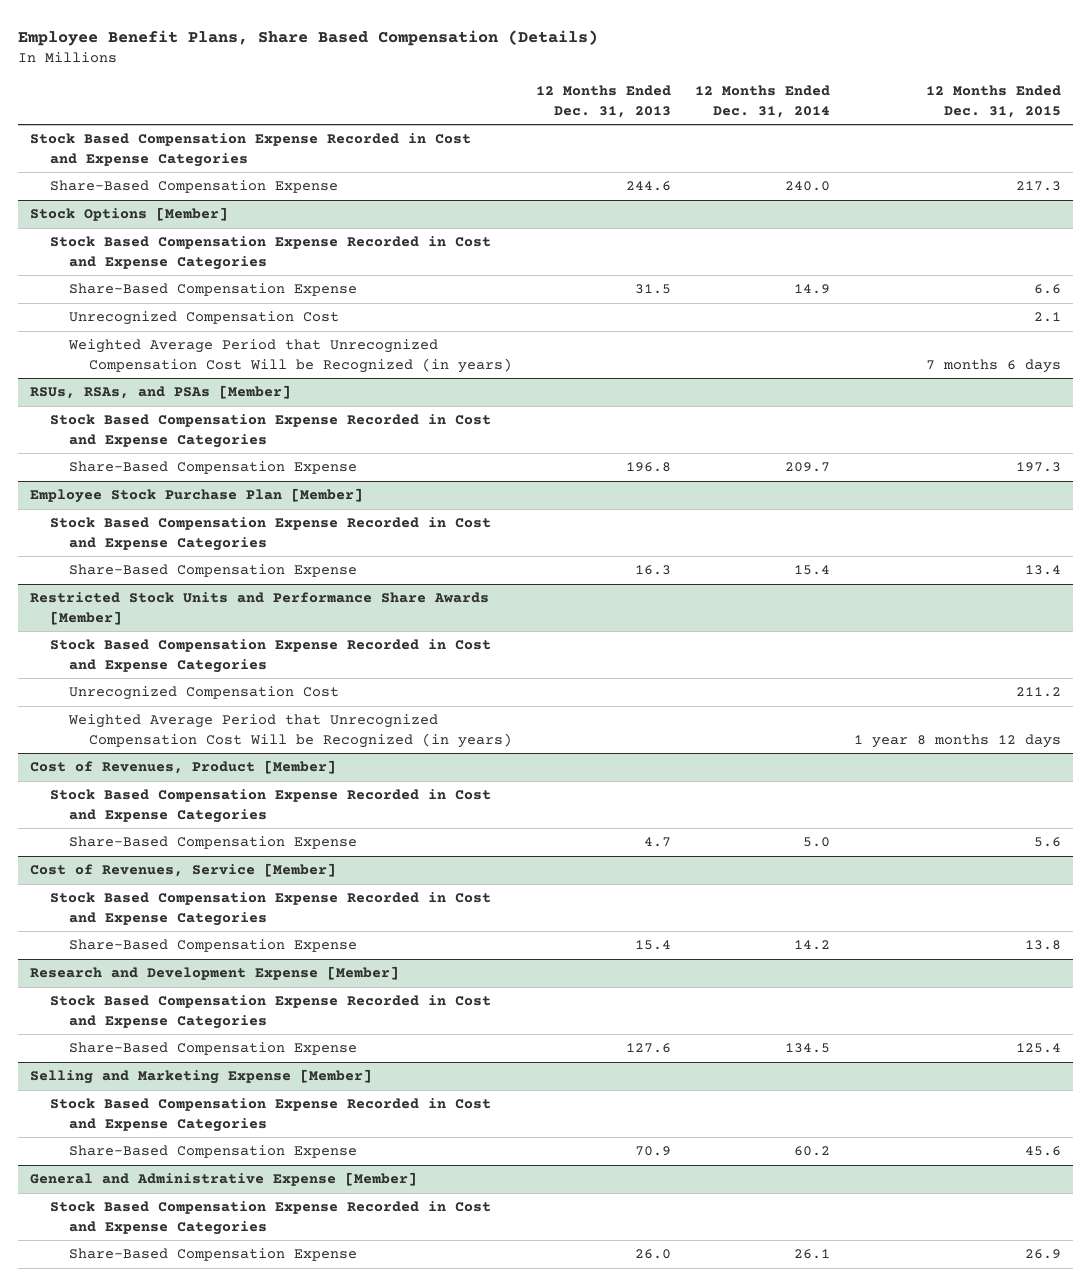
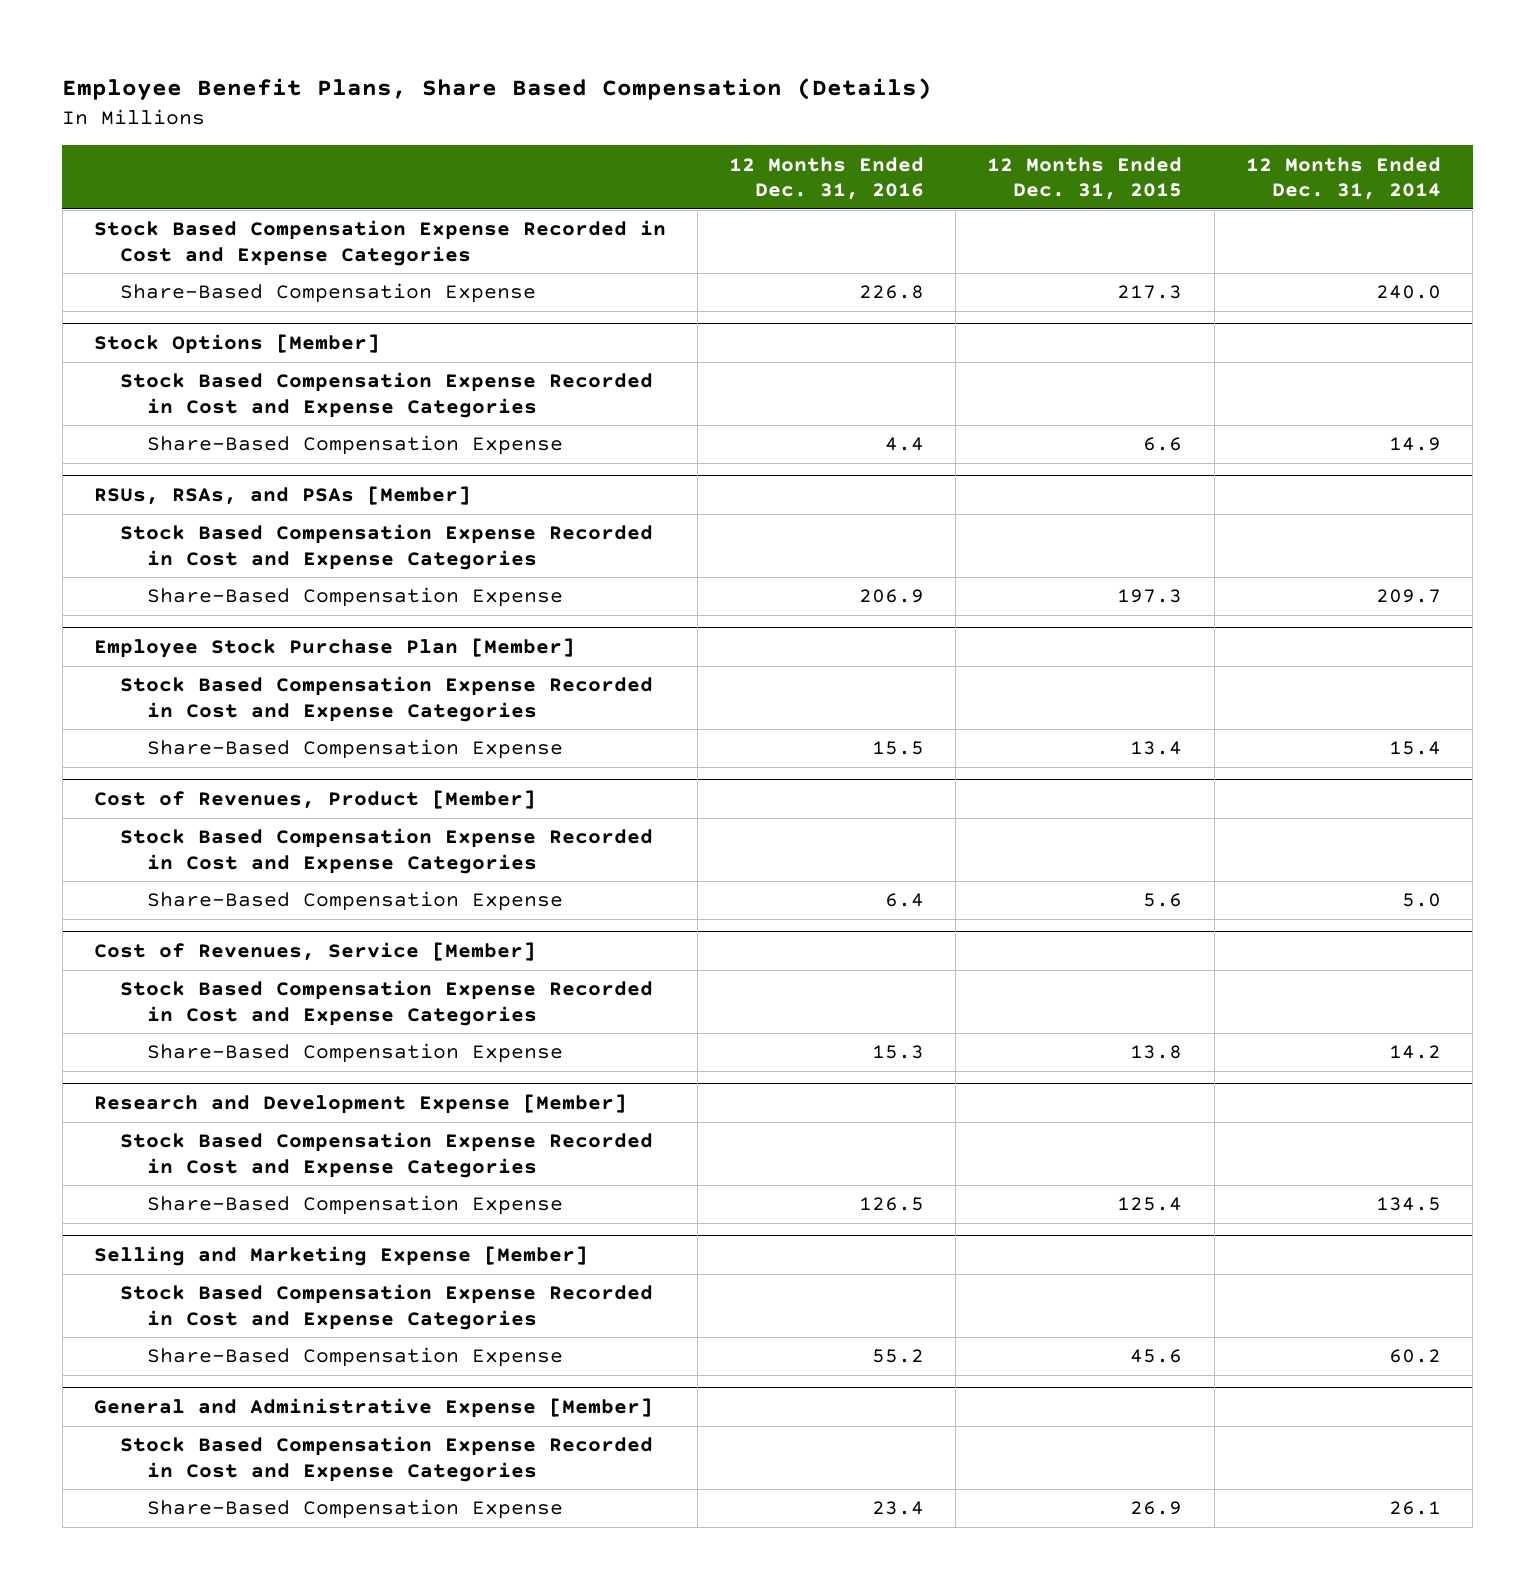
- | 12 Months Ended Dec. 31, 2013 | 12 Months Ended Dec. 31, 2014 | 12 Months Ended Dec. 31, 2015
+ | 12 Months Ended Dec. 31, 2016 | 12 Months Ended Dec. 31, 2015 | 12 Months Ended Dec. 31, 2014
@ Stock Options [Member]
- Unrecognized Compensation Cost | | | 2.1
- Weighted Average Period that Unrecognized Compensation Cost Will be Recognized (in years) | | | 7 months 6 days
- Restricted Stock Units and Performance Share Awards [Member]
- Stock Based Compensation Expense Recorded in Cost and Expense Categories
- Unrecognized Compensation Cost | | | 211.2
- Weighted Average Period that Unrecognized Compensation Cost Will be Recognized (in years) | | | 1 year 8 months 12 days

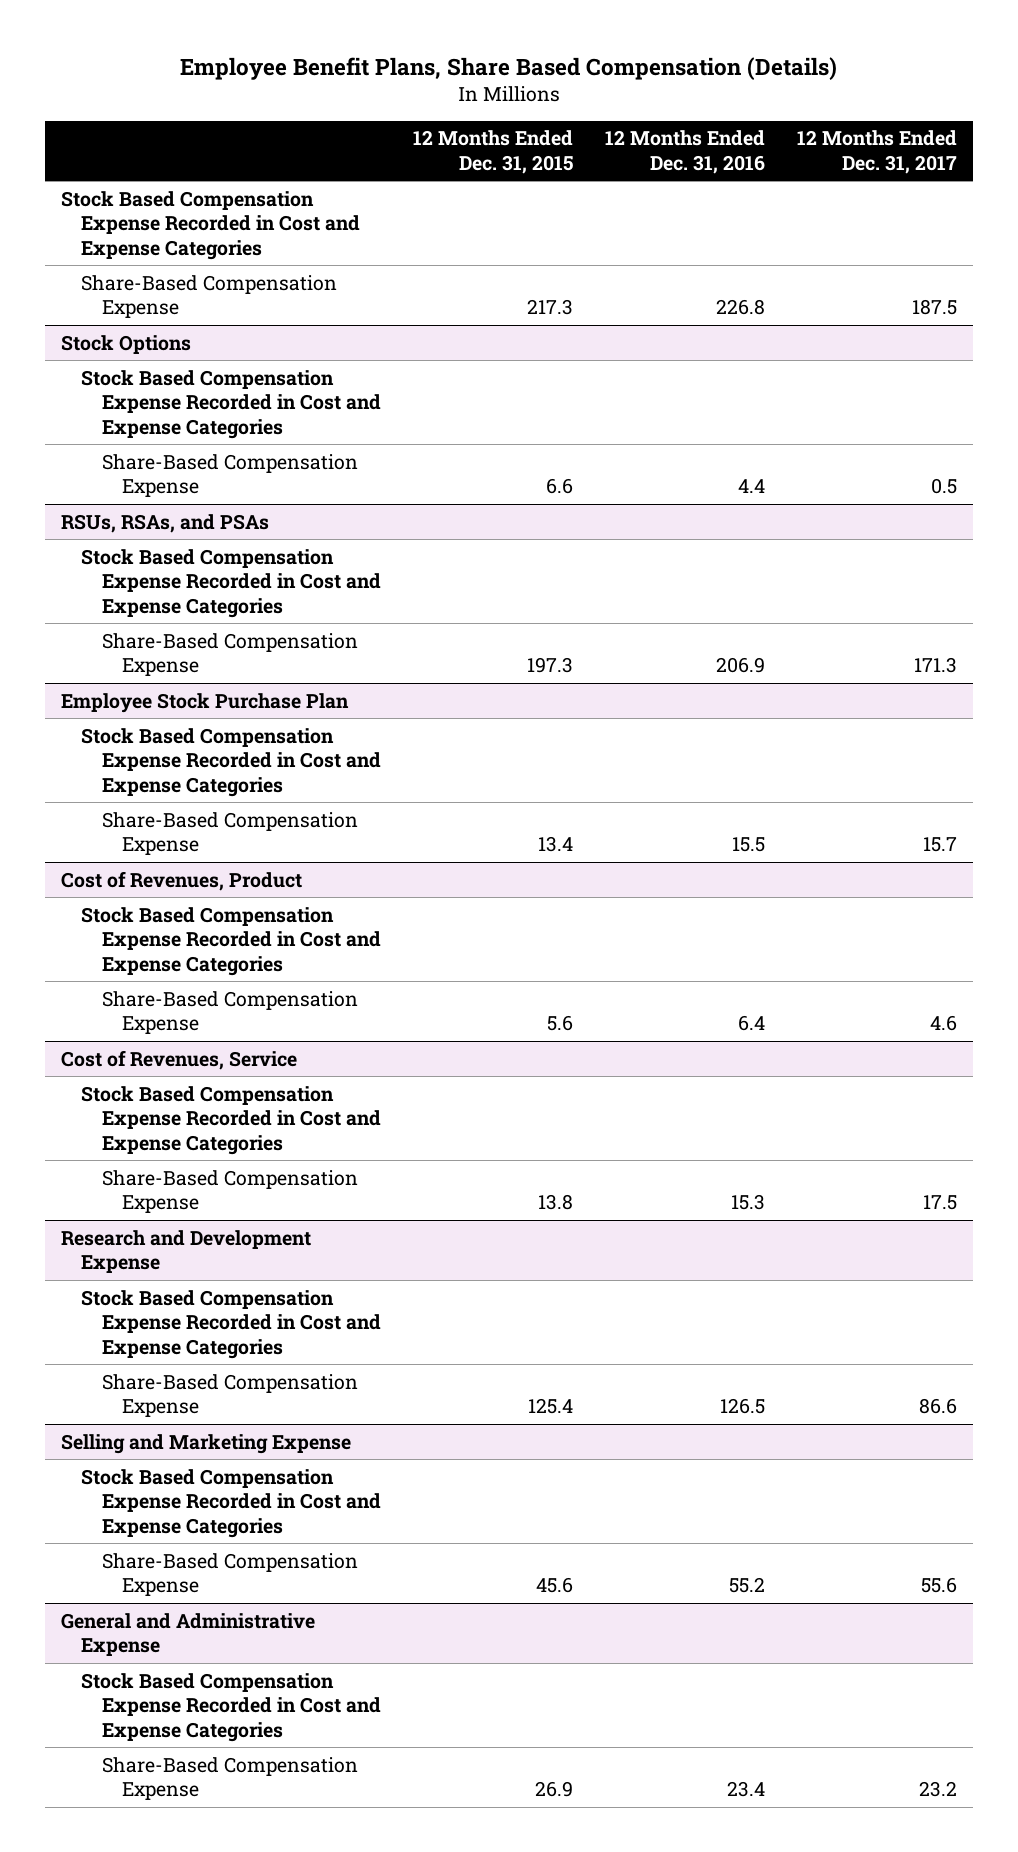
- | 12 Months Ended Dec. 31, 2016 | 12 Months Ended Dec. 31, 2015 | 12 Months Ended Dec. 31, 2014
+ | 12 Months Ended Dec. 31, 2015 | 12 Months Ended Dec. 31, 2016 | 12 Months Ended Dec. 31, 2017
- Stock Options [Member]
+ Stock Options
- RSUs, RSAs, and PSAs [Member]
+ RSUs, RSAs, and PSAs
- Employee Stock Purchase Plan [Member]
+ Employee Stock Purchase Plan
- Cost of Revenues, Product [Member]
+ Cost of Revenues, Product
- Cost of Revenues, Service [Member]
+ Cost of Revenues, Service
- Research and Development Expense [Member]
+ Research and Development Expense
- Selling and Marketing Expense [Member]
+ Selling and Marketing Expense
- General and Administrative Expense [Member]
+ General and Administrative Expense

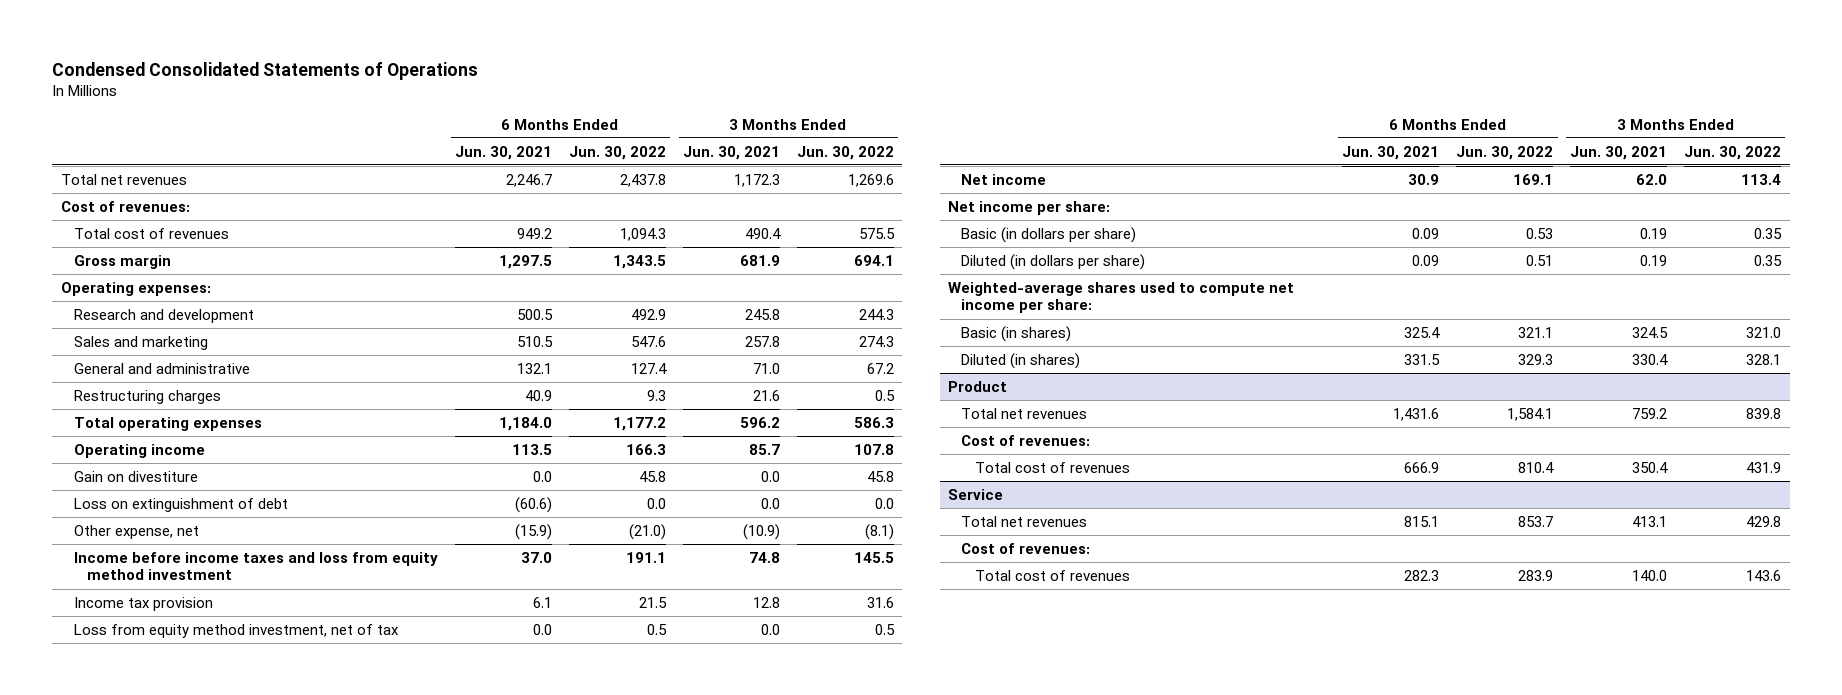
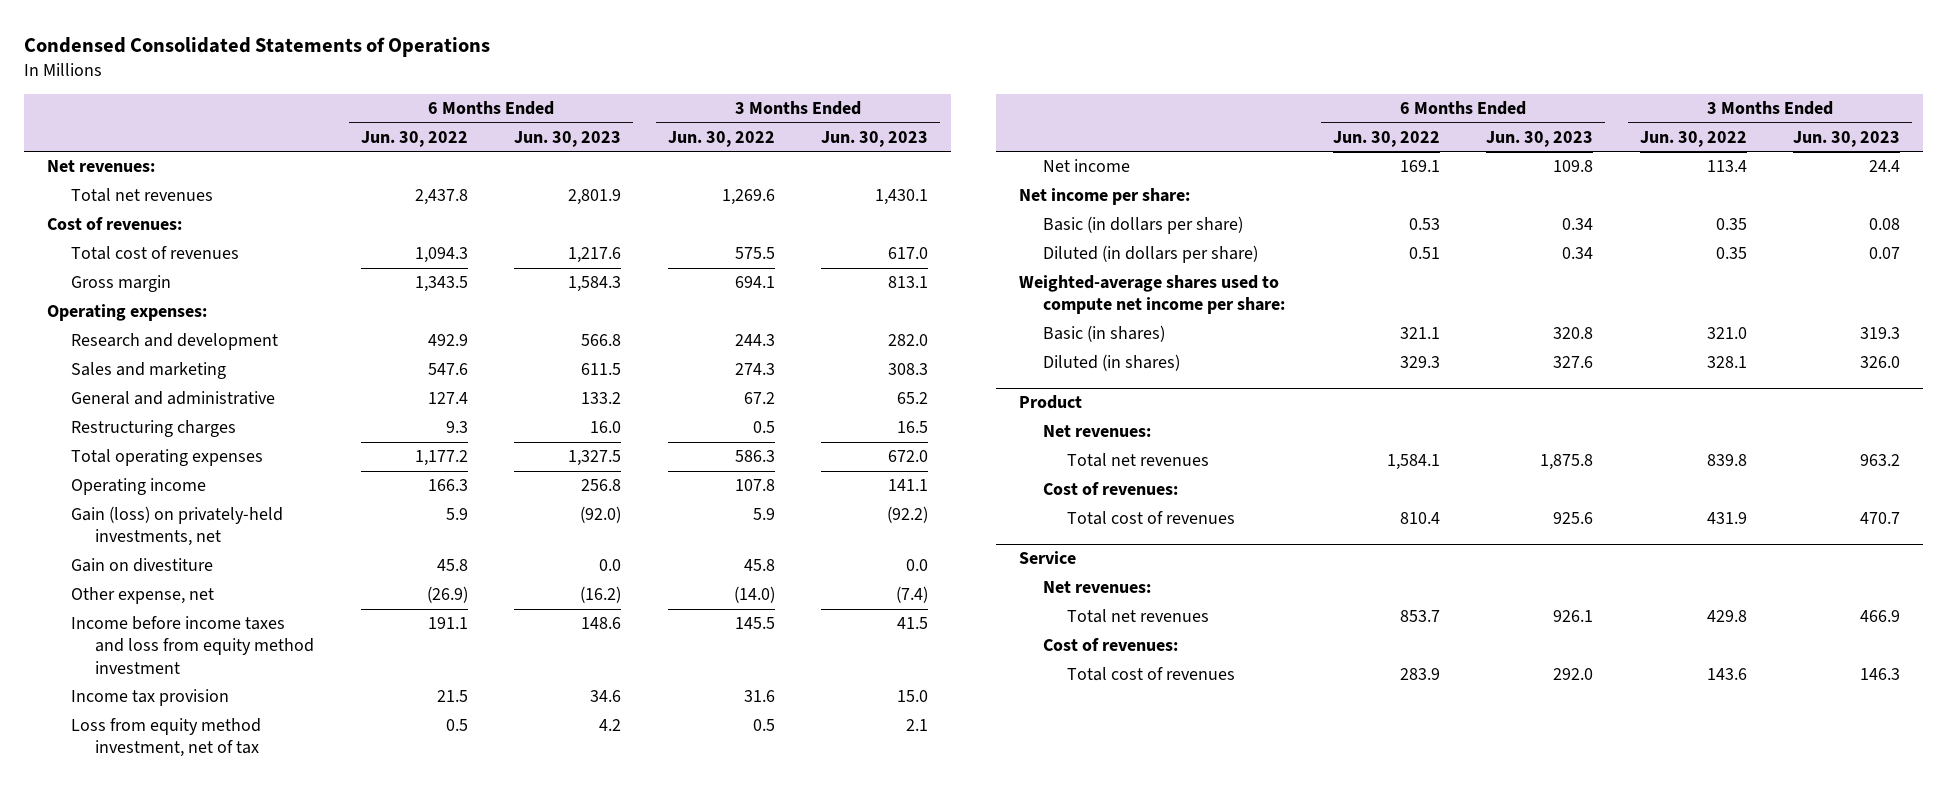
- | 6 Months Ended Jun. 30, 2021 | 6 Months Ended Jun. 30, 2022 | 3 Months Ended Jun. 30, 2021 | 3 Months Ended Jun. 30, 2022
+ | 6 Months Ended Jun. 30, 2022 | 6 Months Ended Jun. 30, 2023 | 3 Months Ended Jun. 30, 2022 | 3 Months Ended Jun. 30, 2023
+ Net revenues:
+ Gain (loss) on privately-held investments, net | 5.9 | (92.0) | 5.9 | (92.2)
- Loss on extinguishment of debt | (60.6) | 0.0 | 0.0 | 0.0
- Other expense, net | (15.9) | (21.0) | (10.9) | (8.1)
+ Other expense, net | (26.9) | (16.2) | (14.0) | (7.4)
@ Product
+ Net revenues:
@ Service
+ Net revenues:

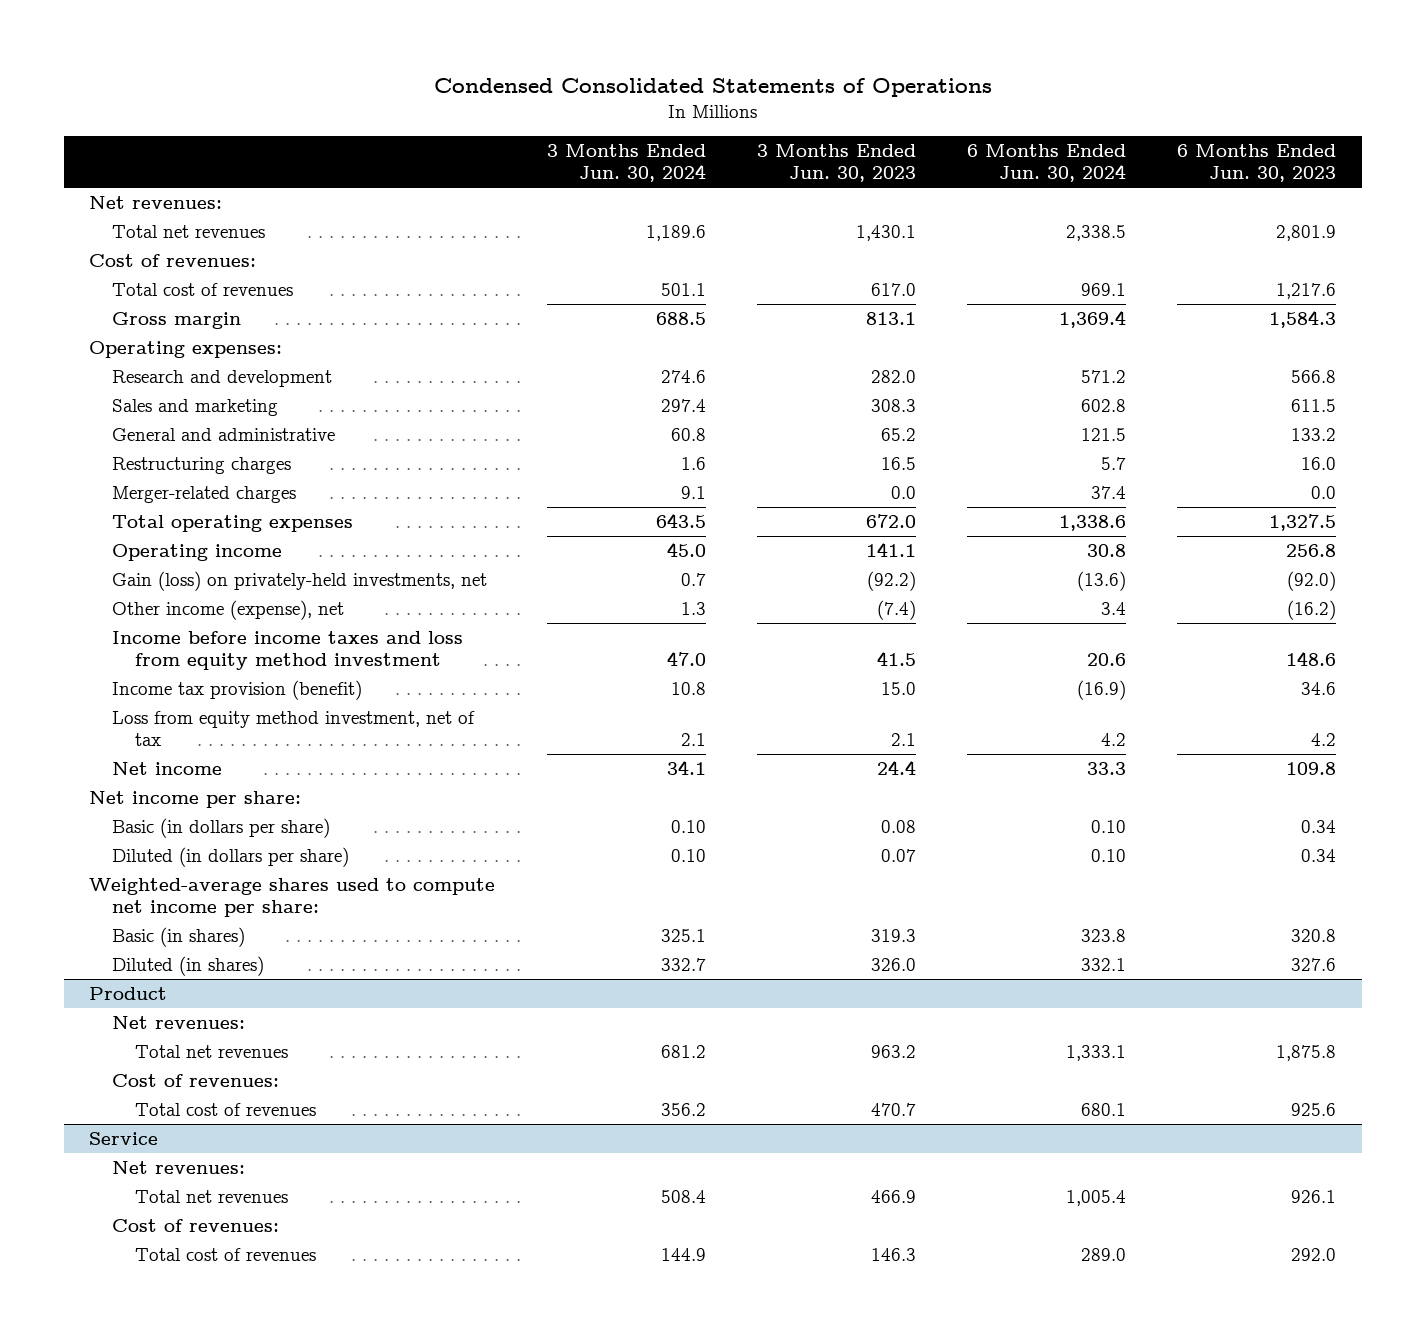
- | 6 Months Ended Jun. 30, 2022 | 6 Months Ended Jun. 30, 2023 | 3 Months Ended Jun. 30, 2022 | 3 Months Ended Jun. 30, 2023
+ | 3 Months Ended Jun. 30, 2024 | 3 Months Ended Jun. 30, 2023 | 6 Months Ended Jun. 30, 2024 | 6 Months Ended Jun. 30, 2023
+ Merger-related charges | 9.1 | 0.0 | 37.4 | 0.0
- Gain on divestiture | 45.8 | 0.0 | 45.8 | 0.0
- Other expense, net | (26.9) | (16.2) | (14.0) | (7.4)
+ Other income (expense), net | 1.3 | (7.4) | 3.4 | (16.2)
- Income tax provision | 21.5 | 34.6 | 31.6 | 15.0
+ Income tax provision (benefit) | 10.8 | 15.0 | (16.9) | 34.6

